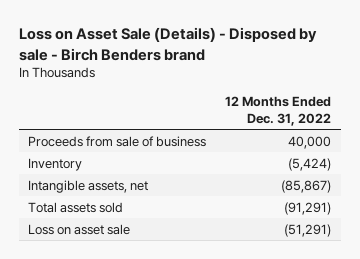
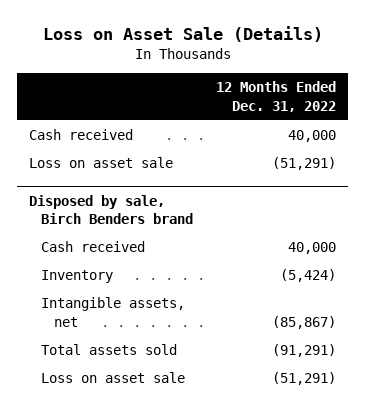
- Loss on Asset Sale (Details) - Disposed by sale - Birch Benders brand
+ Loss on Asset Sale (Details)
- Proceeds from sale of business | 40,000
+ Cash received | 40,000
+ Loss on asset sale | (51,291)
+ Disposed by sale, Birch Benders brand
+ Cash received | 40,000

